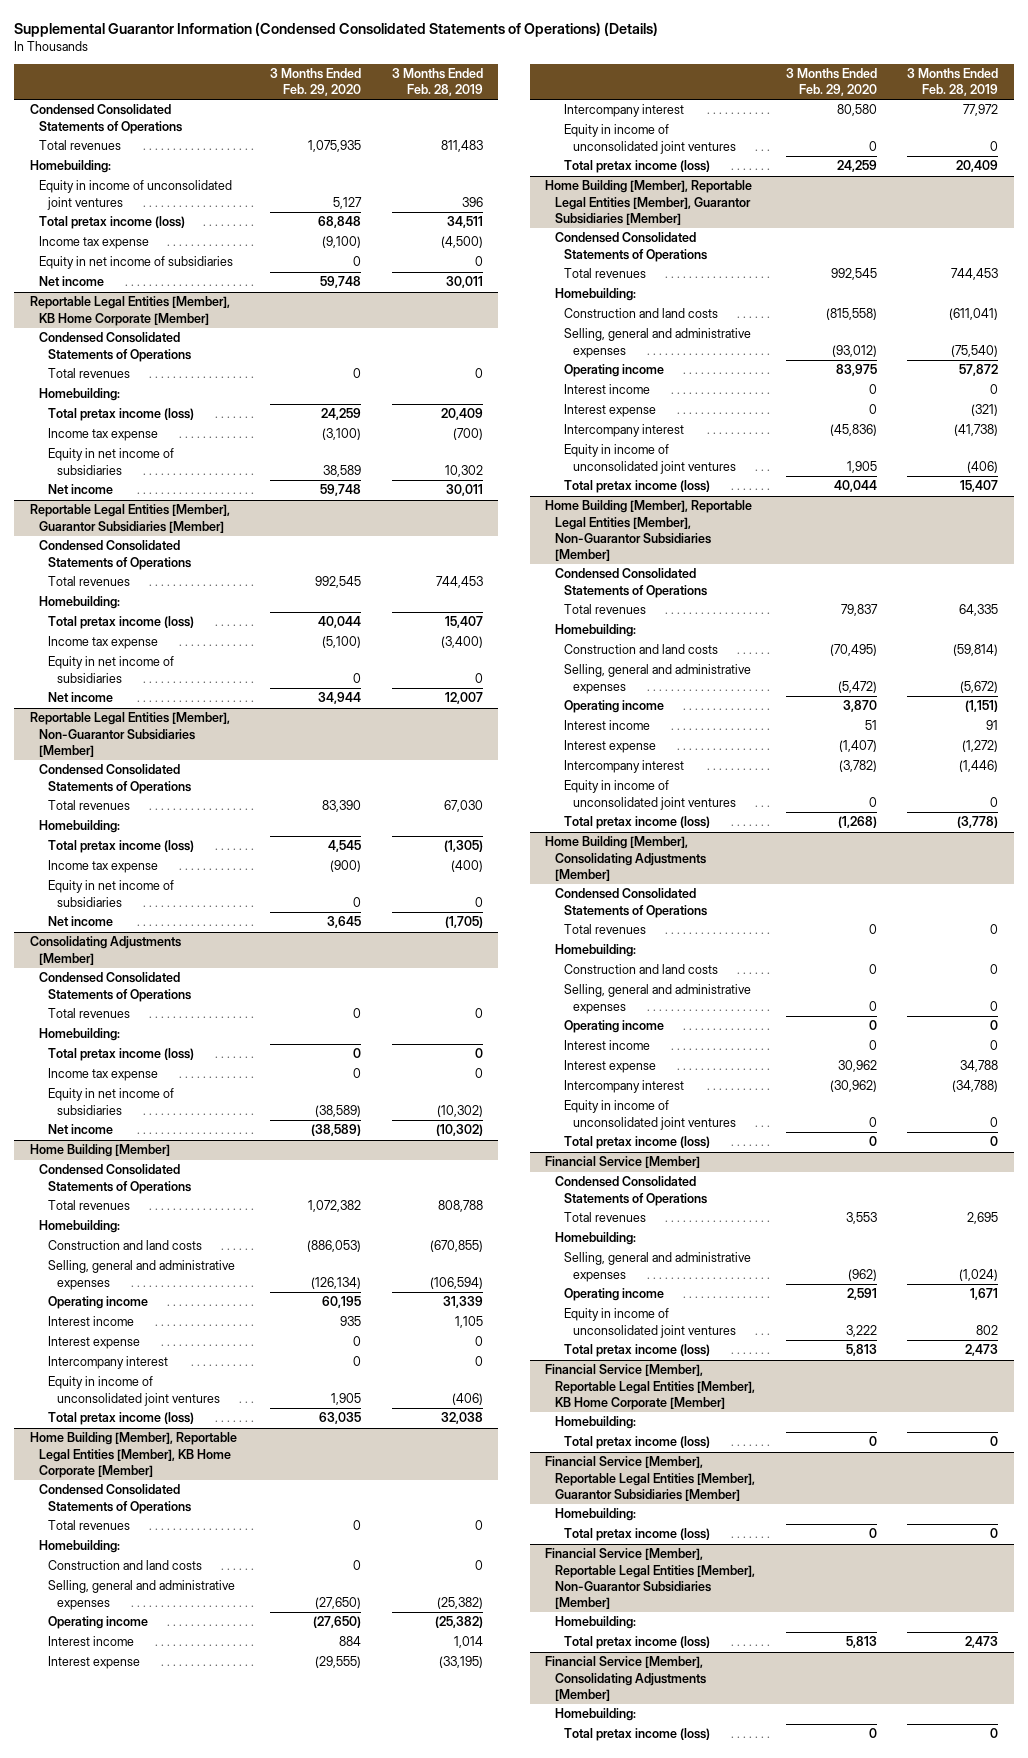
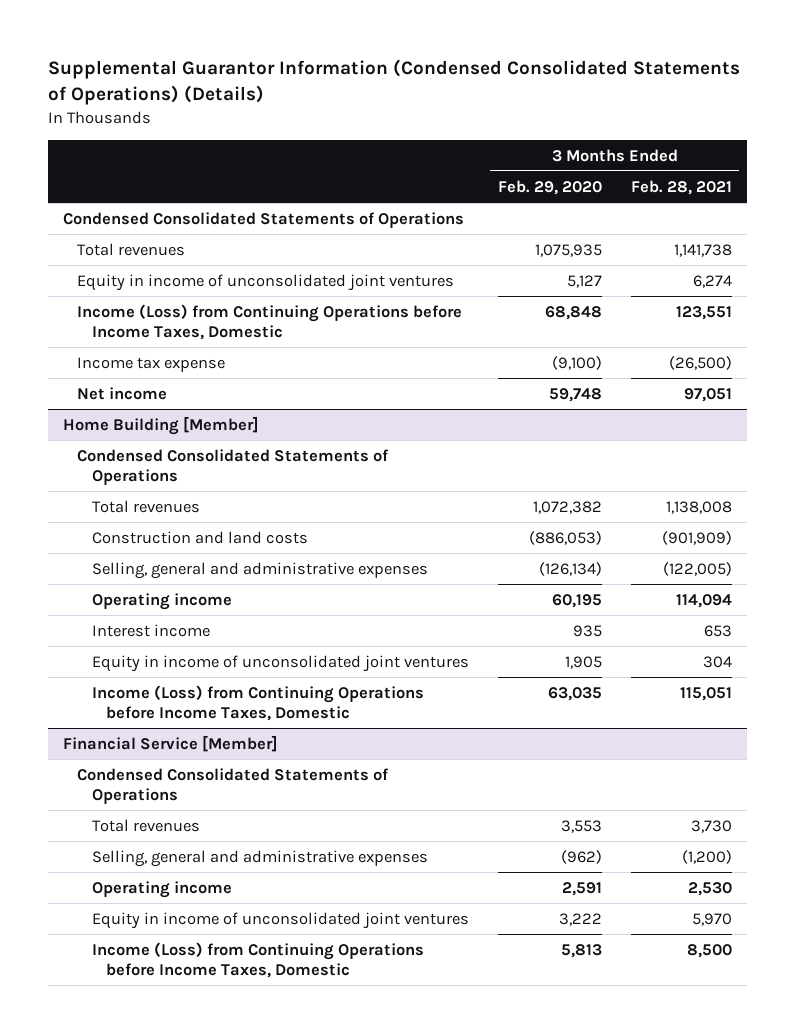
- | 3 Months Ended Feb. 29, 2020 | 3 Months Ended Feb. 28, 2019
+ | 3 Months Ended Feb. 29, 2020 | 3 Months Ended Feb. 28, 2021
- Homebuilding:
- Total pretax income (loss) | 68,848 | 34,511
+ Income (Loss) from Continuing Operations before Income Taxes, Domestic | 68,848 | 123,551
- Equity in net income of subsidiaries | 0 | 0
- Reportable Legal Entities [Member], KB Home Corporate [Member]
- Condensed Consolidated Statements of Operations
- Total revenues | 0 | 0
- Homebuilding:
- Total pretax income (loss) | 24,259 | 20,409
- Income tax expense | (3,100) | (700)
- Equity in net income of subsidiaries | 38,589 | 10,302
- Net income | 59,748 | 30,011
- Reportable Legal Entities [Member], Guarantor Subsidiaries [Member]
- Condensed Consolidated Statements of Operations
- Total revenues | 992,545 | 744,453
- Homebuilding:
- Total pretax income (loss) | 40,044 | 15,407
- Income tax expense | (5,100) | (3,400)
- Equity in net income of subsidiaries | 0 | 0
- Net income | 34,944 | 12,007
- Reportable Legal Entities [Member], Non-Guarantor Subsidiaries [Member]
- Condensed Consolidated Statements of Operations
- Total revenues | 83,390 | 67,030
- Homebuilding:
- Total pretax income (loss) | 4,545 | (1,305)
- Income tax expense | (900) | (400)
- Equity in net income of subsidiaries | 0 | 0
- Net income | 3,645 | (1,705)
- Consolidating Adjustments [Member]
- Condensed Consolidated Statements of Operations
- Total revenues | 0 | 0
- Homebuilding:
- Total pretax income (loss) | 0 | 0
- Income tax expense | 0 | 0
- Equity in net income of subsidiaries | (38,589) | (10,302)
- Net income | (38,589) | (10,302)
@ Home Building [Member]
- Homebuilding:
- Interest expense | 0 | 0
- Intercompany interest | 0 | 0
- Total pretax income (loss) | 63,035 | 32,038
- Home Building [Member], Reportable Legal Entities [Member], KB Home Corporate [Member]
- Condensed Consolidated Statements of Operations
- Total revenues | 0 | 0
- Homebuilding:
- Construction and land costs | 0 | 0
- Selling, general and administrative expenses | (27,650) | (25,382)
- Operating income | (27,650) | (25,382)
- Interest income | 884 | 1,014
- Interest expense | (29,555) | (33,195)
- Intercompany interest | 80,580 | 77,972
- Equity in income of unconsolidated joint ventures | 0 | 0
- Total pretax income (loss) | 24,259 | 20,409
- Home Building [Member], Reportable Legal Entities [Member], Guarantor Subsidiaries [Member]
- Condensed Consolidated Statements of Operations
- Total revenues | 992,545 | 744,453
- Homebuilding:
- Construction and land costs | (815,558) | (611,041)
- Selling, general and administrative expenses | (93,012) | (75,540)
- Operating income | 83,975 | 57,872
- Interest income | 0 | 0
- Interest expense | 0 | (321)
- Intercompany interest | (45,836) | (41,738)
- Equity in income of unconsolidated joint ventures | 1,905 | (406)
- Total pretax income (loss) | 40,044 | 15,407
- Home Building [Member], Reportable Legal Entities [Member], Non-Guarantor Subsidiaries [Member]
- Condensed Consolidated Statements of Operations
- Total revenues | 79,837 | 64,335
- Homebuilding:
- Construction and land costs | (70,495) | (59,814)
- Selling, general and administrative expenses | (5,472) | (5,672)
- Operating income | 3,870 | (1,151)
- Interest income | 51 | 91
- Interest expense | (1,407) | (1,272)
- Intercompany interest | (3,782) | (1,446)
- Equity in income of unconsolidated joint ventures | 0 | 0
- Total pretax income (loss) | (1,268) | (3,778)
- Home Building [Member], Consolidating Adjustments [Member]
- Condensed Consolidated Statements of Operations
- Total revenues | 0 | 0
- Homebuilding:
- Construction and land costs | 0 | 0
- Selling, general and administrative expenses | 0 | 0
- Operating income | 0 | 0
- Interest income | 0 | 0
- Interest expense | 30,962 | 34,788
- Intercompany interest | (30,962) | (34,788)
- Equity in income of unconsolidated joint ventures | 0 | 0
- Total pretax income (loss) | 0 | 0
@ Home Building [Member]
+ Income (Loss) from Continuing Operations before Income Taxes, Domestic | 63,035 | 115,051
@ Financial Service [Member]
- Homebuilding:
- Total pretax income (loss) | 5,813 | 2,473
- Financial Service [Member], Reportable Legal Entities [Member], KB Home Corporate [Member]
- Homebuilding:
- Total pretax income (loss) | 0 | 0
- Financial Service [Member], Reportable Legal Entities [Member], Guarantor Subsidiaries [Member]
- Homebuilding:
- Total pretax income (loss) | 0 | 0
- Financial Service [Member], Reportable Legal Entities [Member], Non-Guarantor Subsidiaries [Member]
- Homebuilding:
- Total pretax income (loss) | 5,813 | 2,473
- Financial Service [Member], Consolidating Adjustments [Member]
- Homebuilding:
- Total pretax income (loss) | 0 | 0
@ Financial Service [Member]
+ Income (Loss) from Continuing Operations before Income Taxes, Domestic | 5,813 | 8,500

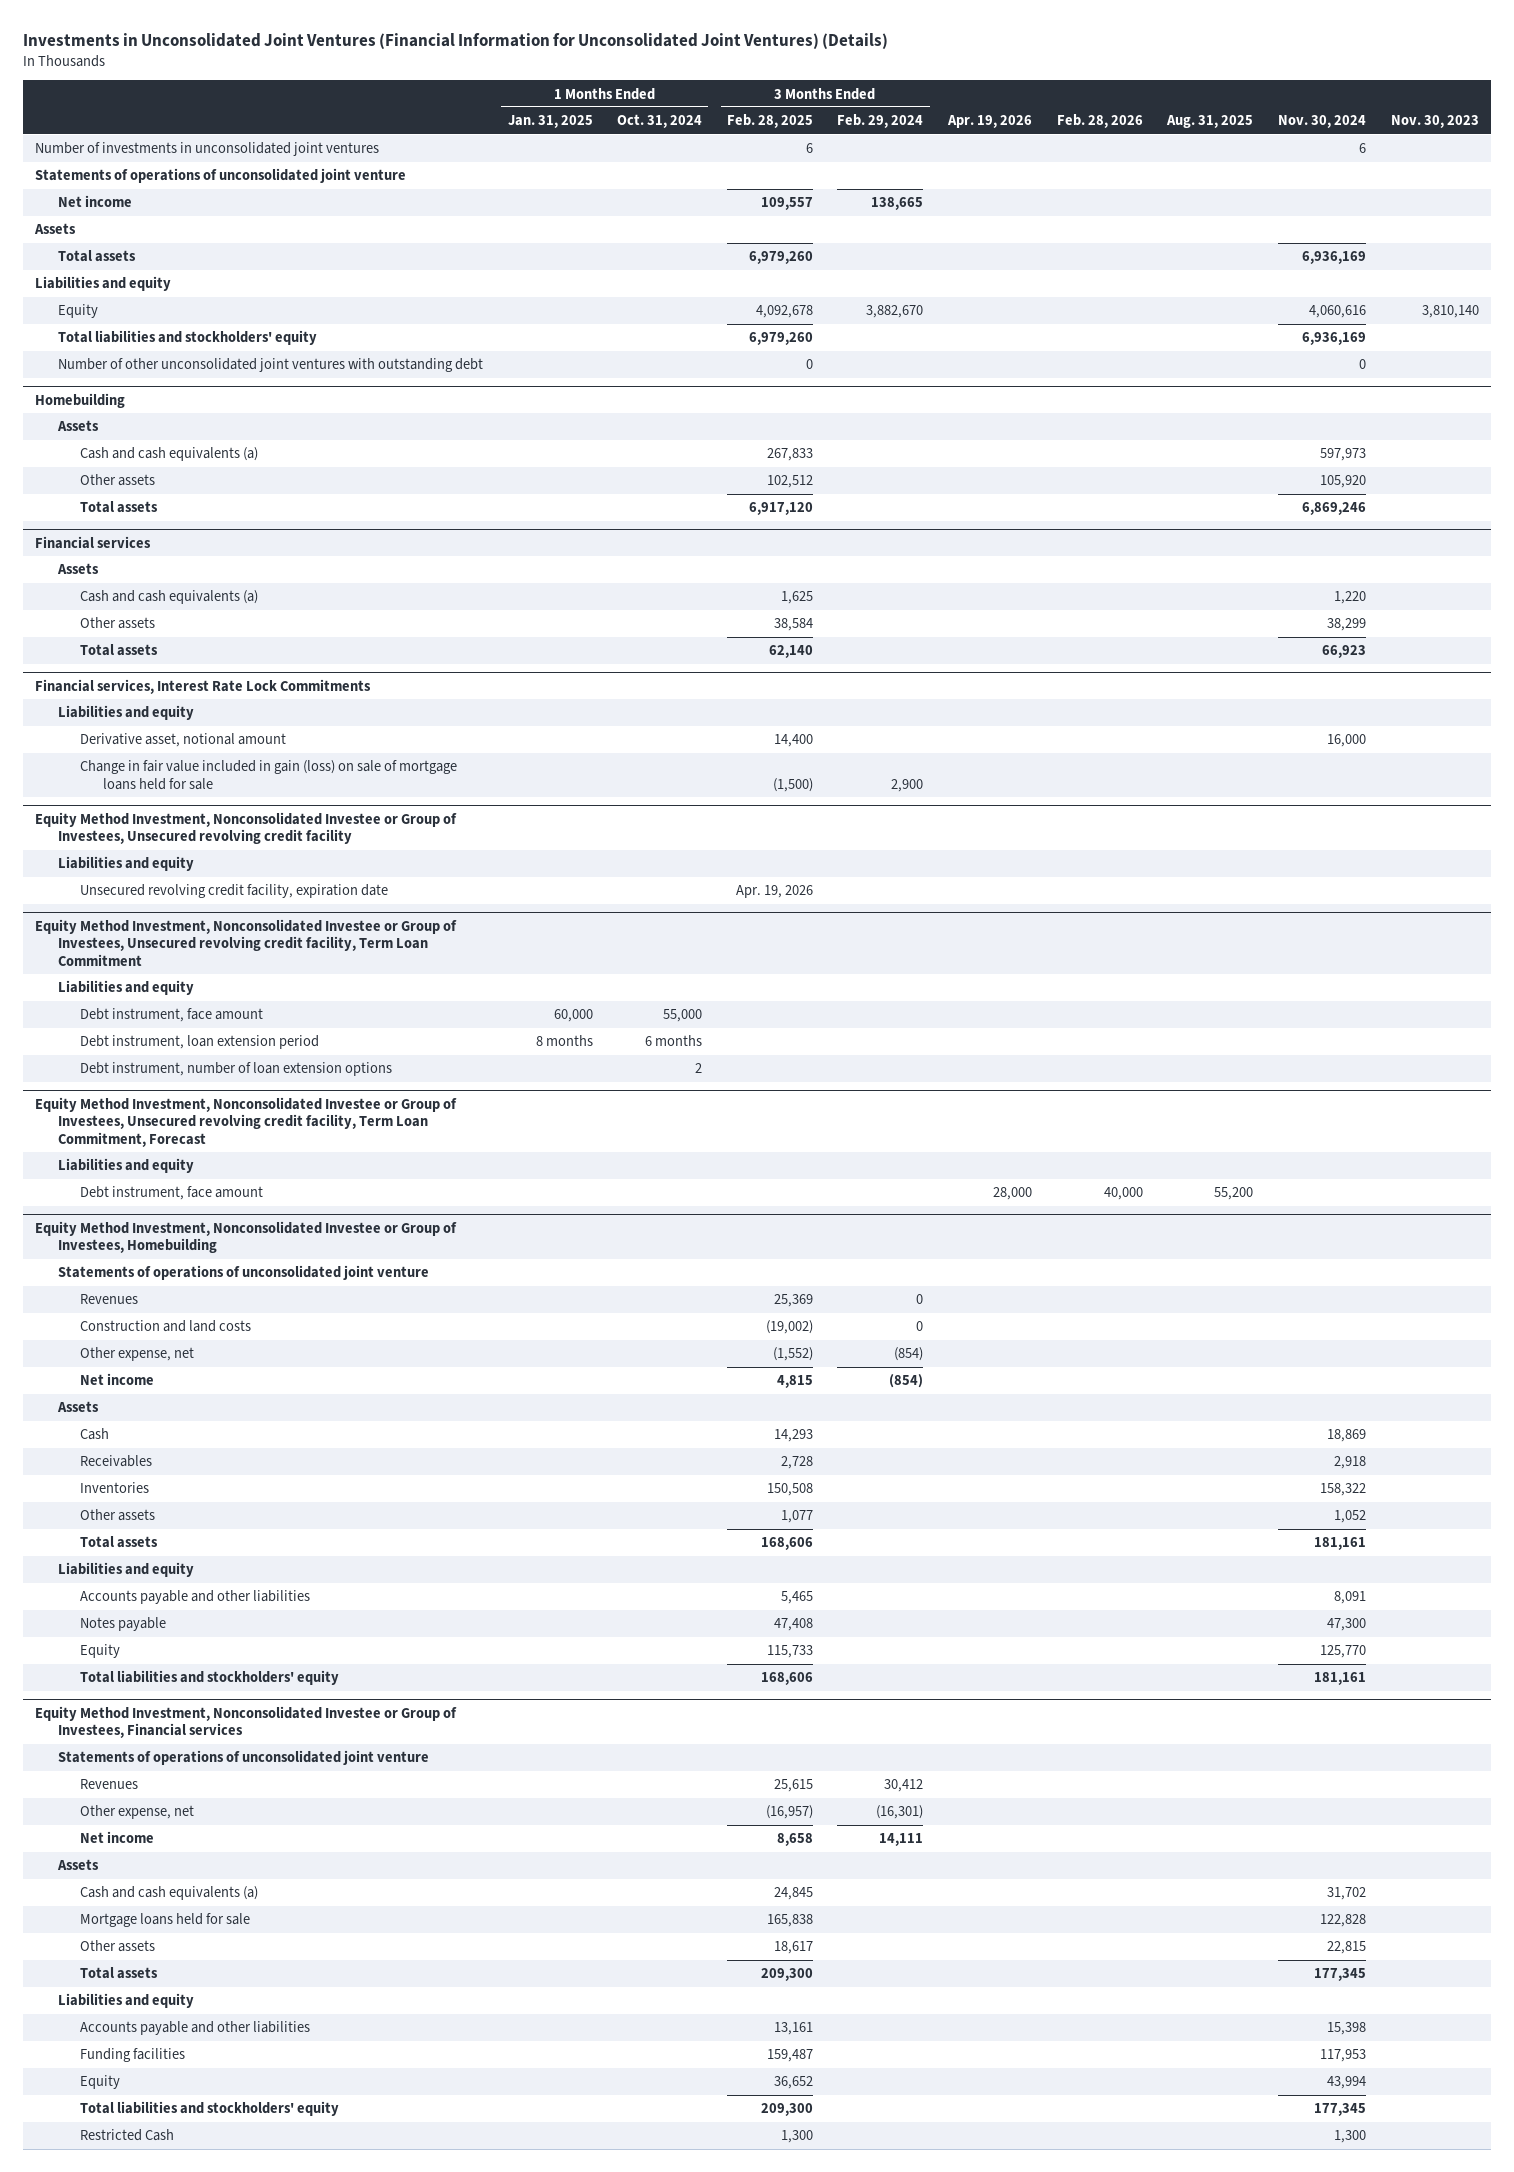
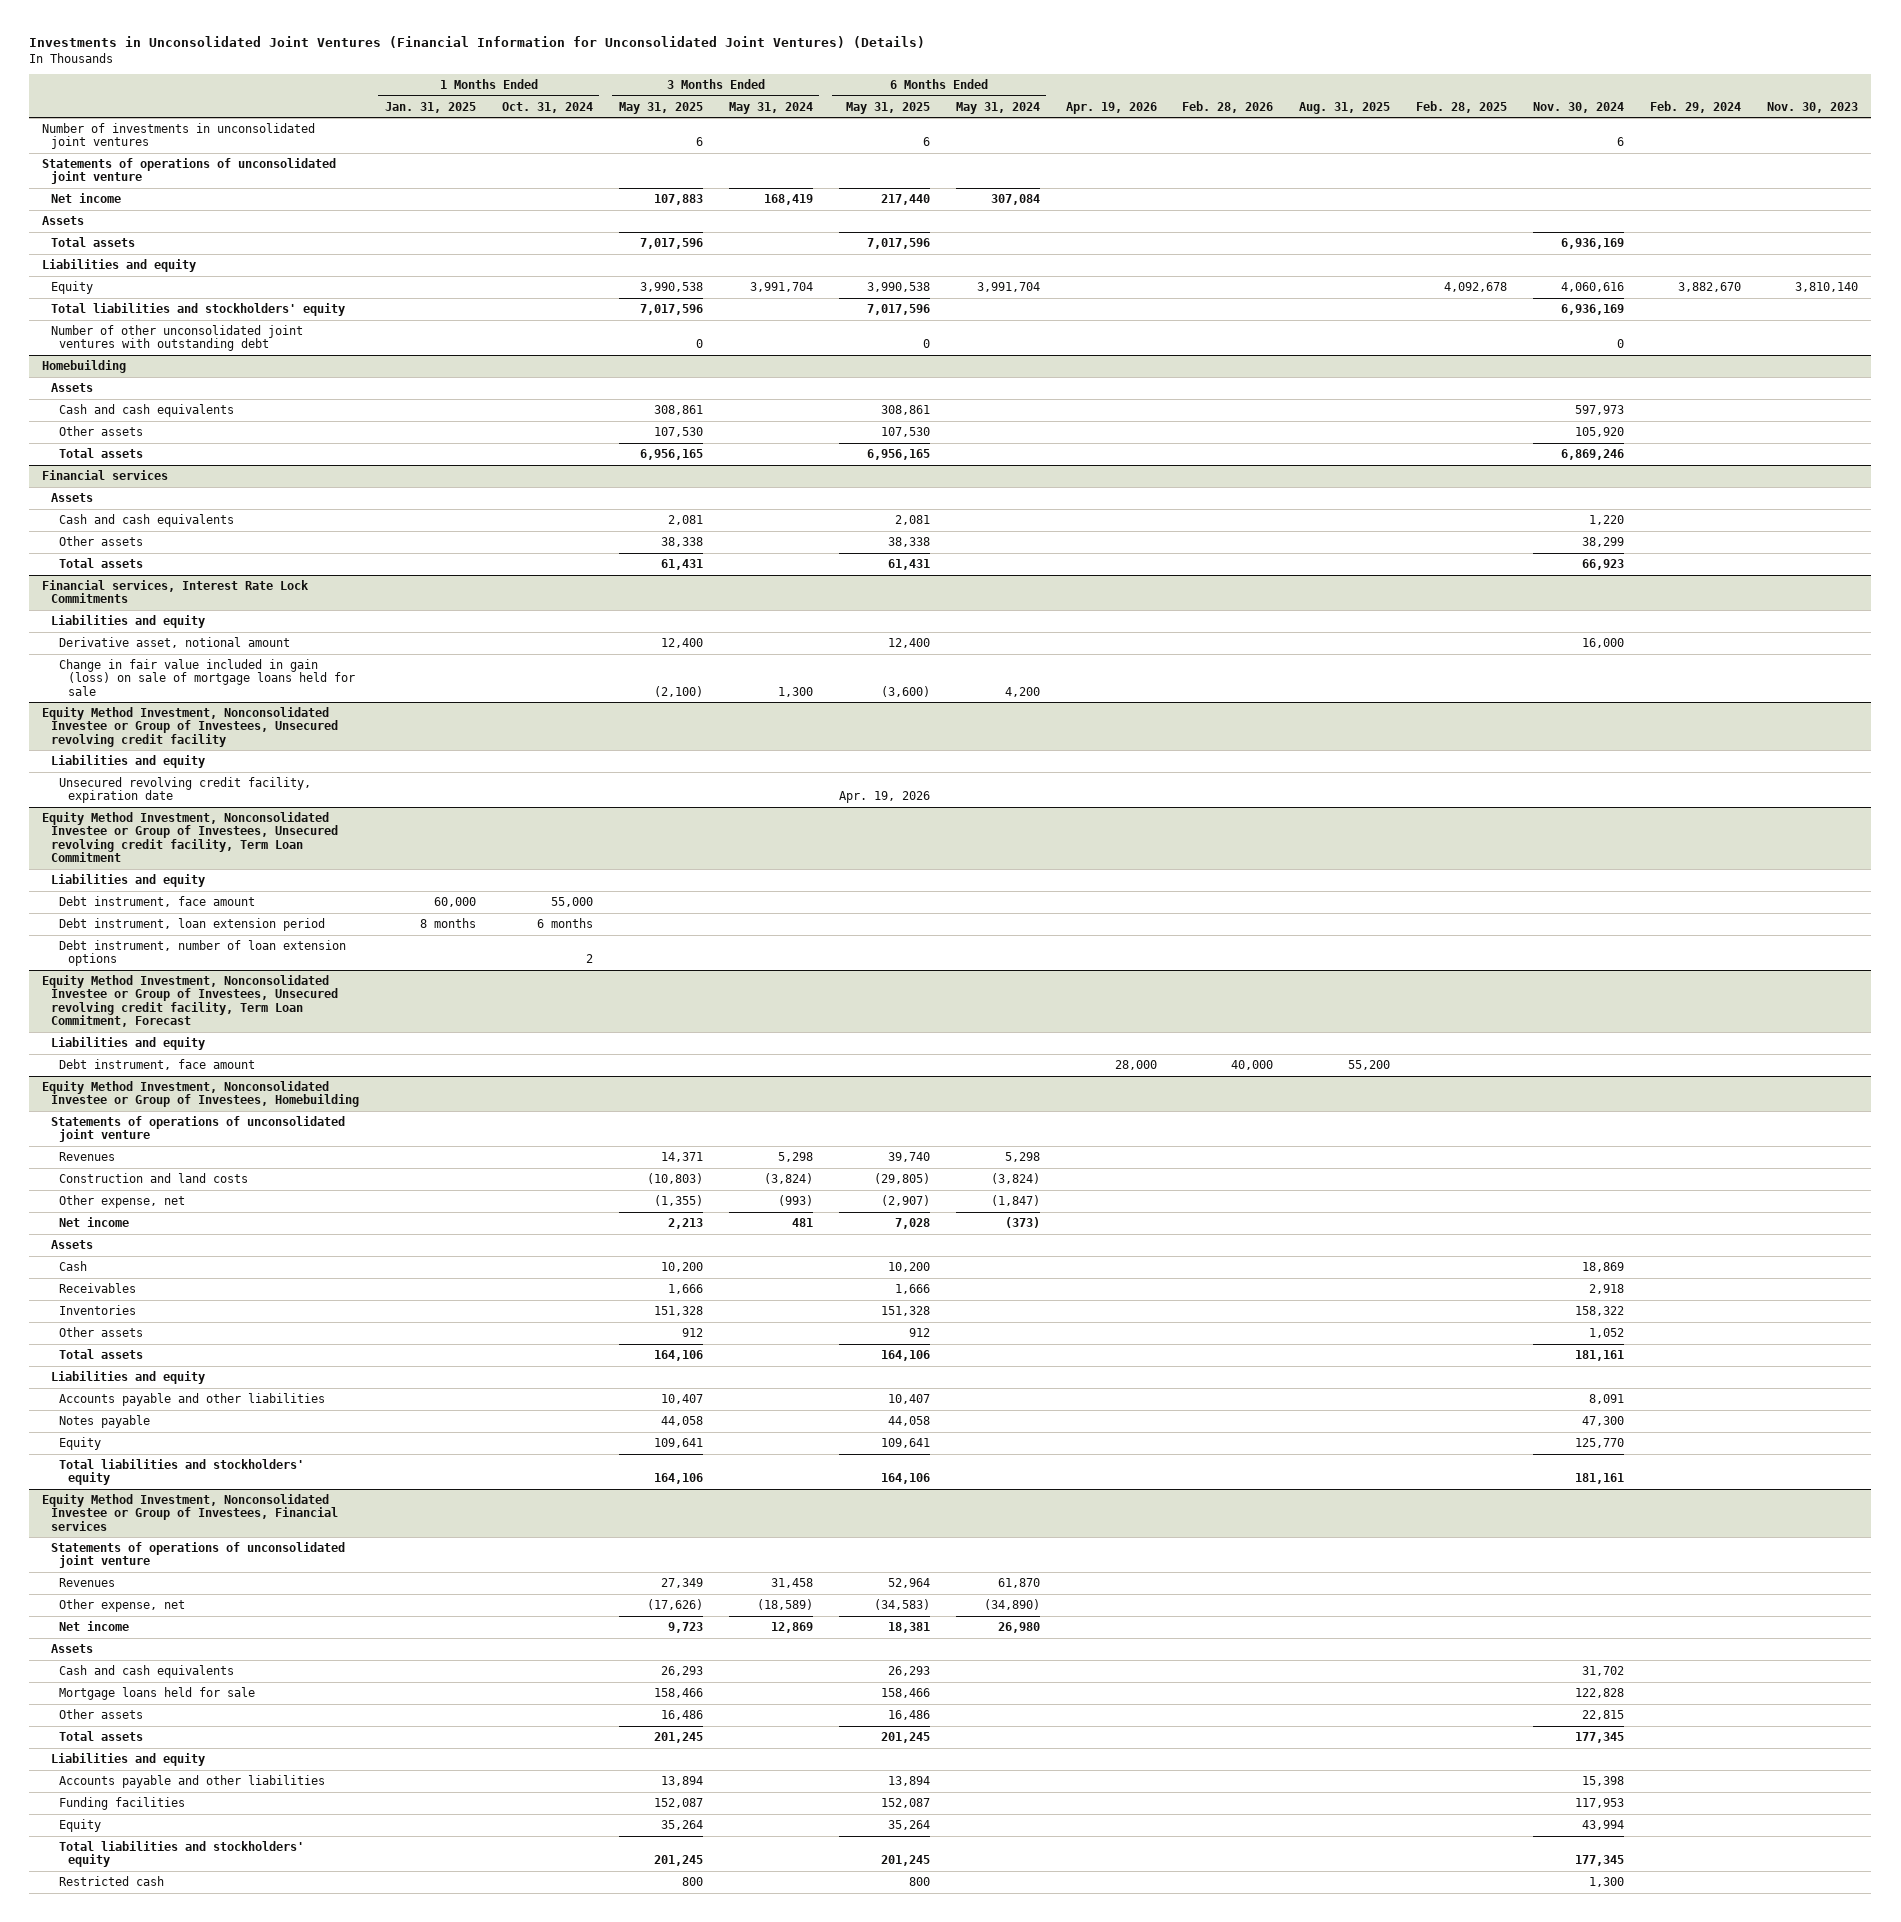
- | 1 Months Ended Jan. 31, 2025 | 1 Months Ended Oct. 31, 2024 | 3 Months Ended Feb. 28, 2025 | 3 Months Ended Feb. 29, 2024 | Apr. 19, 2026 | Feb. 28, 2026 | Aug. 31, 2025 | Nov. 30, 2024 | Nov. 30, 2023
+ | 1 Months Ended Jan. 31, 2025 | 1 Months Ended Oct. 31, 2024 | 3 Months Ended May 31, 2025 | 3 Months Ended May 31, 2024 | 6 Months Ended May 31, 2025 | 6 Months Ended May 31, 2024 | Apr. 19, 2026 | Feb. 28, 2026 | Aug. 31, 2025 | Feb. 28, 2025 | Nov. 30, 2024 | Feb. 29, 2024 | Nov. 30, 2023
@ Homebuilding
- Cash and cash equivalents (a) | | | 267,833 | | | | | 597,973 |
+ Cash and cash equivalents | | | 308,861 | | 308,861 | | | | | | 597,973 | |
@ Financial services
- Cash and cash equivalents (a) | | | 1,625 | | | | | 1,220 |
+ Cash and cash equivalents | | | 2,081 | | 2,081 | | | | | | 1,220 | |
@ Equity Method Investment, Nonconsolidated Investee or Group of Investees, Financial services
- Cash and cash equivalents (a) | | | 24,845 | | | | | 31,702 |
+ Cash and cash equivalents | | | 26,293 | | 26,293 | | | | | | 31,702 | |
- Restricted Cash | | | 1,300 | | | | | 1,300 |
+ Restricted cash | | | 800 | | 800 | | | | | | 1,300 | |

